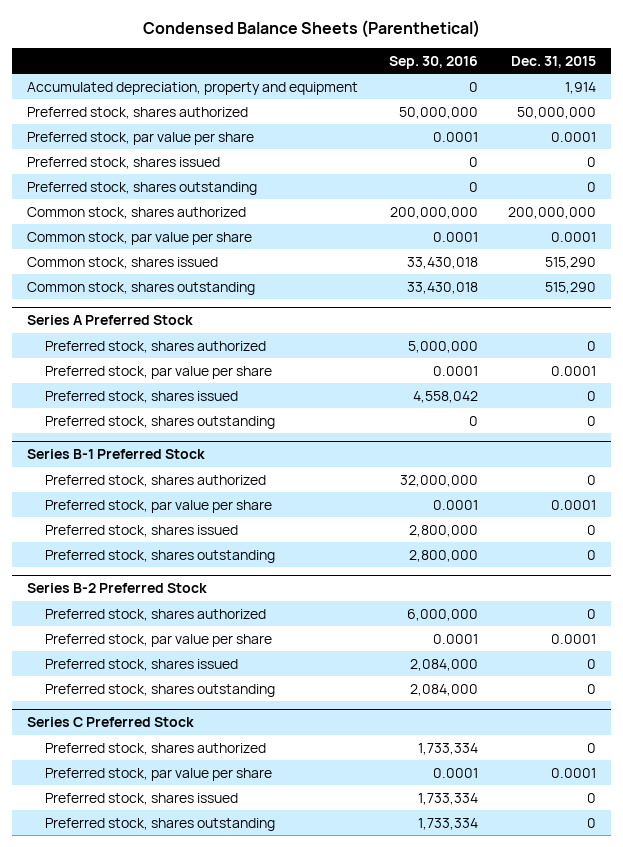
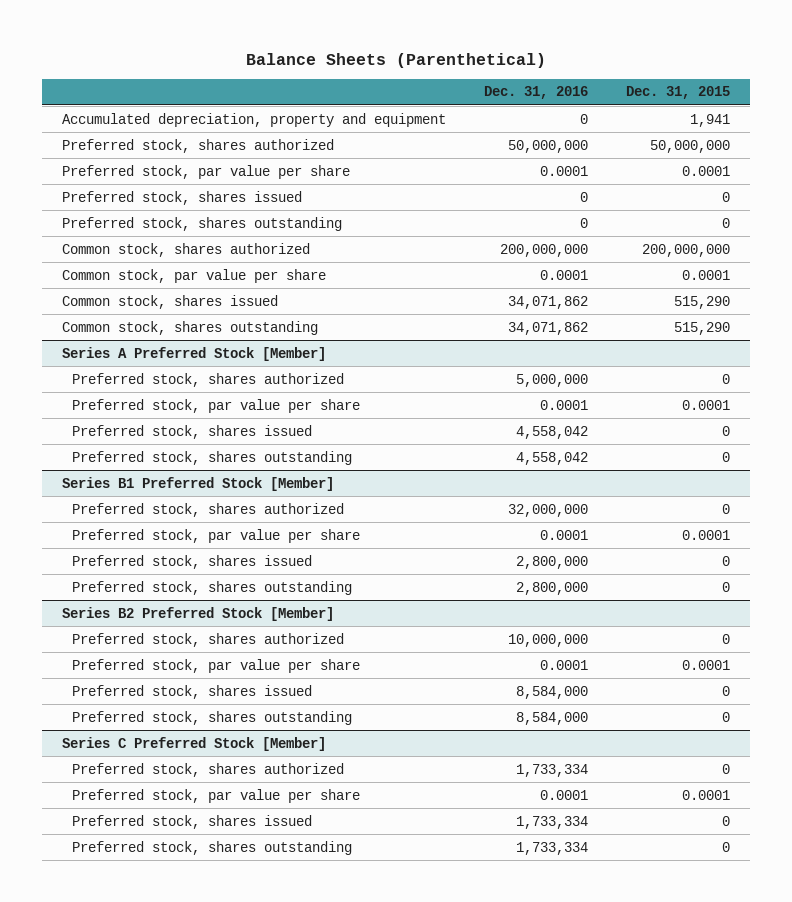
- Condensed Balance Sheets (Parenthetical)
+ Balance Sheets (Parenthetical)
- | Sep. 30, 2016 | Dec. 31, 2015
+ | Dec. 31, 2016 | Dec. 31, 2015
- Accumulated depreciation, property and equipment | 0 | 1,914
+ Accumulated depreciation, property and equipment | 0 | 1,941
- Series A Preferred Stock
+ Series A Preferred Stock [Member]
- Series B-1 Preferred Stock
+ Series B1 Preferred Stock [Member]
- Series B-2 Preferred Stock
+ Series B2 Preferred Stock [Member]
- Series C Preferred Stock
+ Series C Preferred Stock [Member]

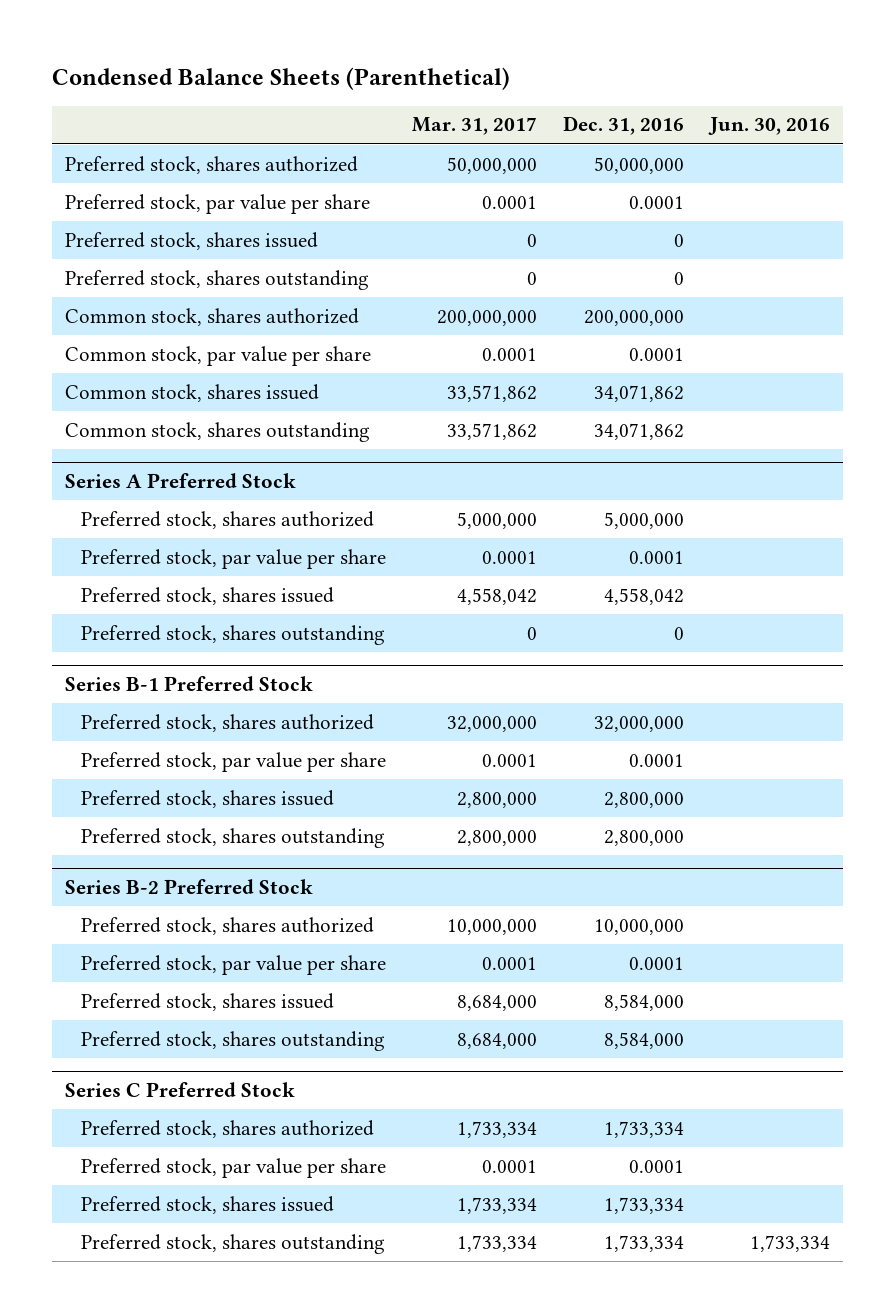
- Balance Sheets (Parenthetical)
+ Condensed Balance Sheets (Parenthetical)
- | Dec. 31, 2016 | Dec. 31, 2015
+ | Mar. 31, 2017 | Dec. 31, 2016 | Jun. 30, 2016
- Accumulated depreciation, property and equipment | 0 | 1,941
- Series A Preferred Stock [Member]
+ Series A Preferred Stock
- Preferred stock, shares outstanding | 4,558,042 | 0
- Series B1 Preferred Stock [Member]
+ Preferred stock, shares outstanding | 0 | 0 |
+ Series B-1 Preferred Stock
- Series B2 Preferred Stock [Member]
+ Series B-2 Preferred Stock
- Series C Preferred Stock [Member]
+ Series C Preferred Stock

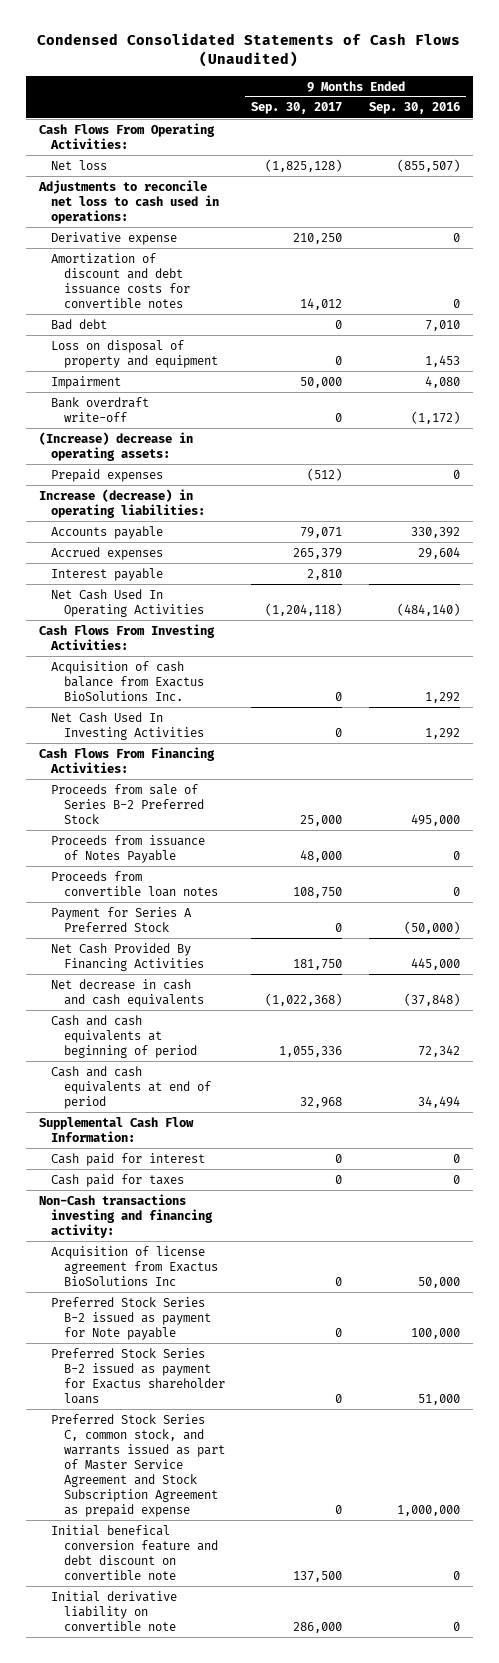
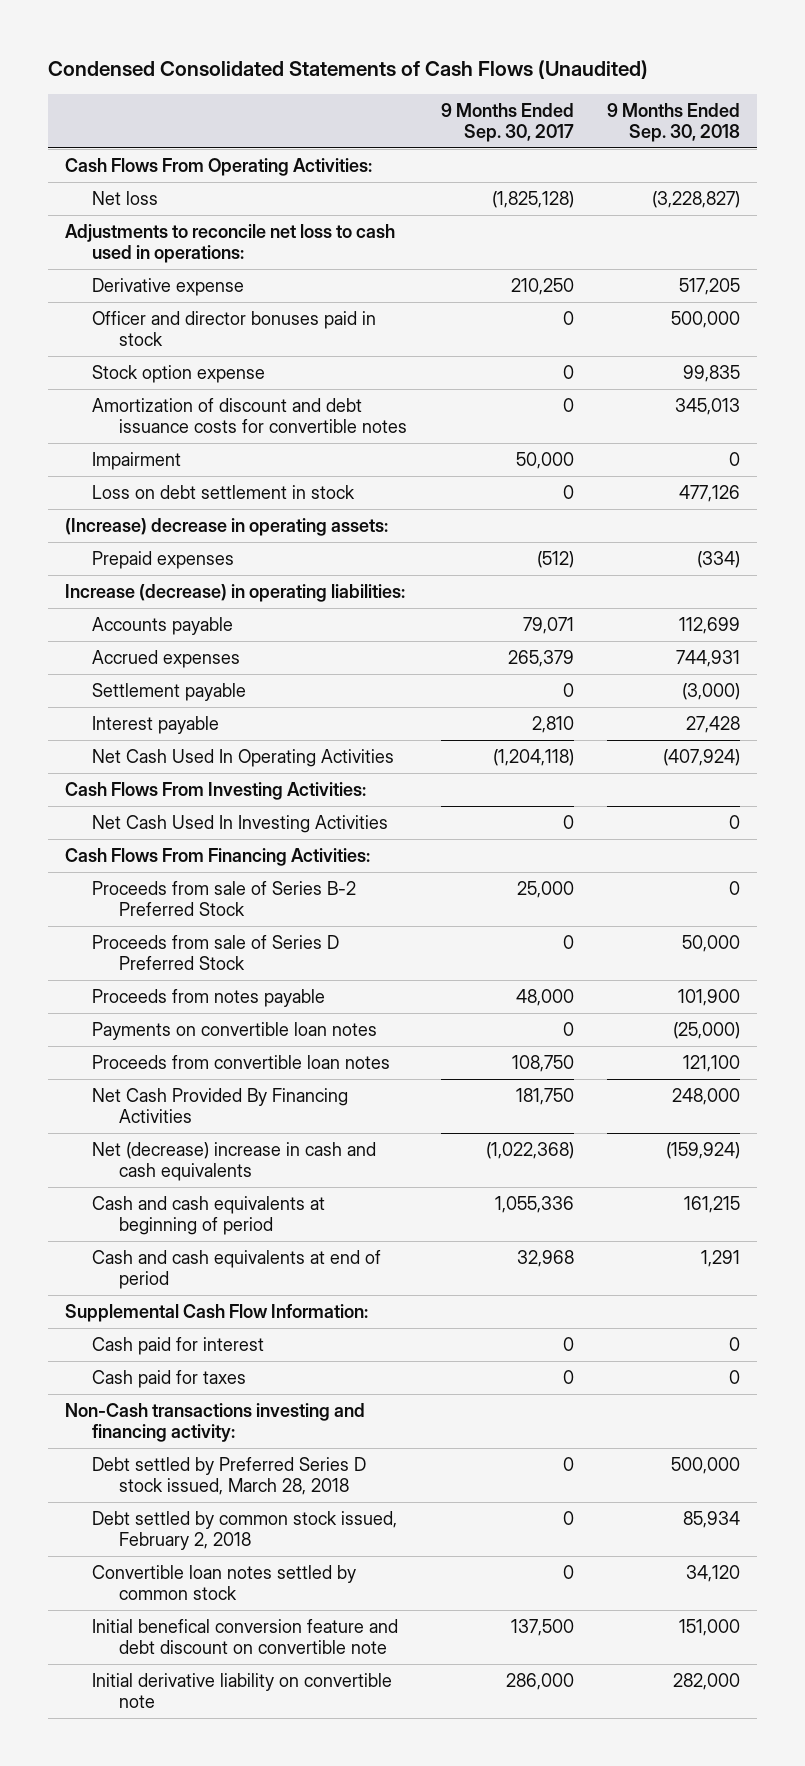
- | 9 Months Ended Sep. 30, 2017 | 9 Months Ended Sep. 30, 2016
+ | 9 Months Ended Sep. 30, 2017 | 9 Months Ended Sep. 30, 2018
- Amortization of discount and debt issuance costs for convertible notes | 14,012 | 0
- Bad debt | 0 | 7,010
- Loss on disposal of property and equipment | 0 | 1,453
+ Officer and director bonuses paid in stock | 0 | 500,000
+ Stock option expense | 0 | 99,835
+ Amortization of discount and debt issuance costs for convertible notes | 0 | 345,013
- Bank overdraft write-off | 0 | (1,172)
+ Loss on debt settlement in stock | 0 | 477,126
+ Settlement payable | 0 | (3,000)
- Acquisition of cash balance from Exactus BioSolutions Inc. | 0 | 1,292
- Proceeds from issuance of Notes Payable | 48,000 | 0
+ Proceeds from sale of Series D Preferred Stock | 0 | 50,000
+ Proceeds from notes payable | 48,000 | 101,900
+ Payments on convertible loan notes | 0 | (25,000)
- Payment for Series A Preferred Stock | 0 | (50,000)
- Net decrease in cash and cash equivalents | (1,022,368) | (37,848)
+ Net (decrease) increase in cash and cash equivalents | (1,022,368) | (159,924)
- Acquisition of license agreement from Exactus BioSolutions Inc | 0 | 50,000
- Preferred Stock Series B-2 issued as payment for Note payable | 0 | 100,000
- Preferred Stock Series B-2 issued as payment for Exactus shareholder loans | 0 | 51,000
- Preferred Stock Series C, common stock, and warrants issued as part of Master Service Agreement and Stock Subscription Agreement as prepaid expense | 0 | 1,000,000
+ Debt settled by Preferred Series D stock issued, March 28, 2018 | 0 | 500,000
+ Debt settled by common stock issued, February 2, 2018 | 0 | 85,934
+ Convertible loan notes settled by common stock | 0 | 34,120

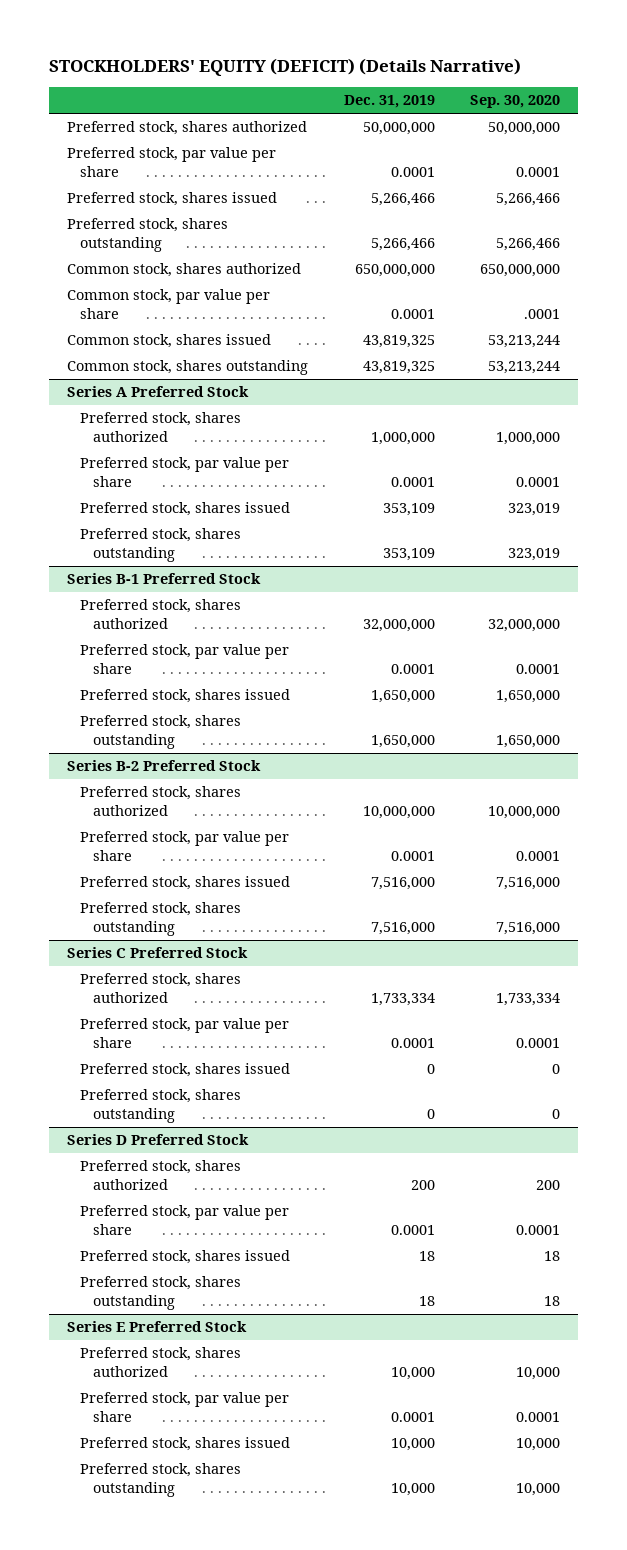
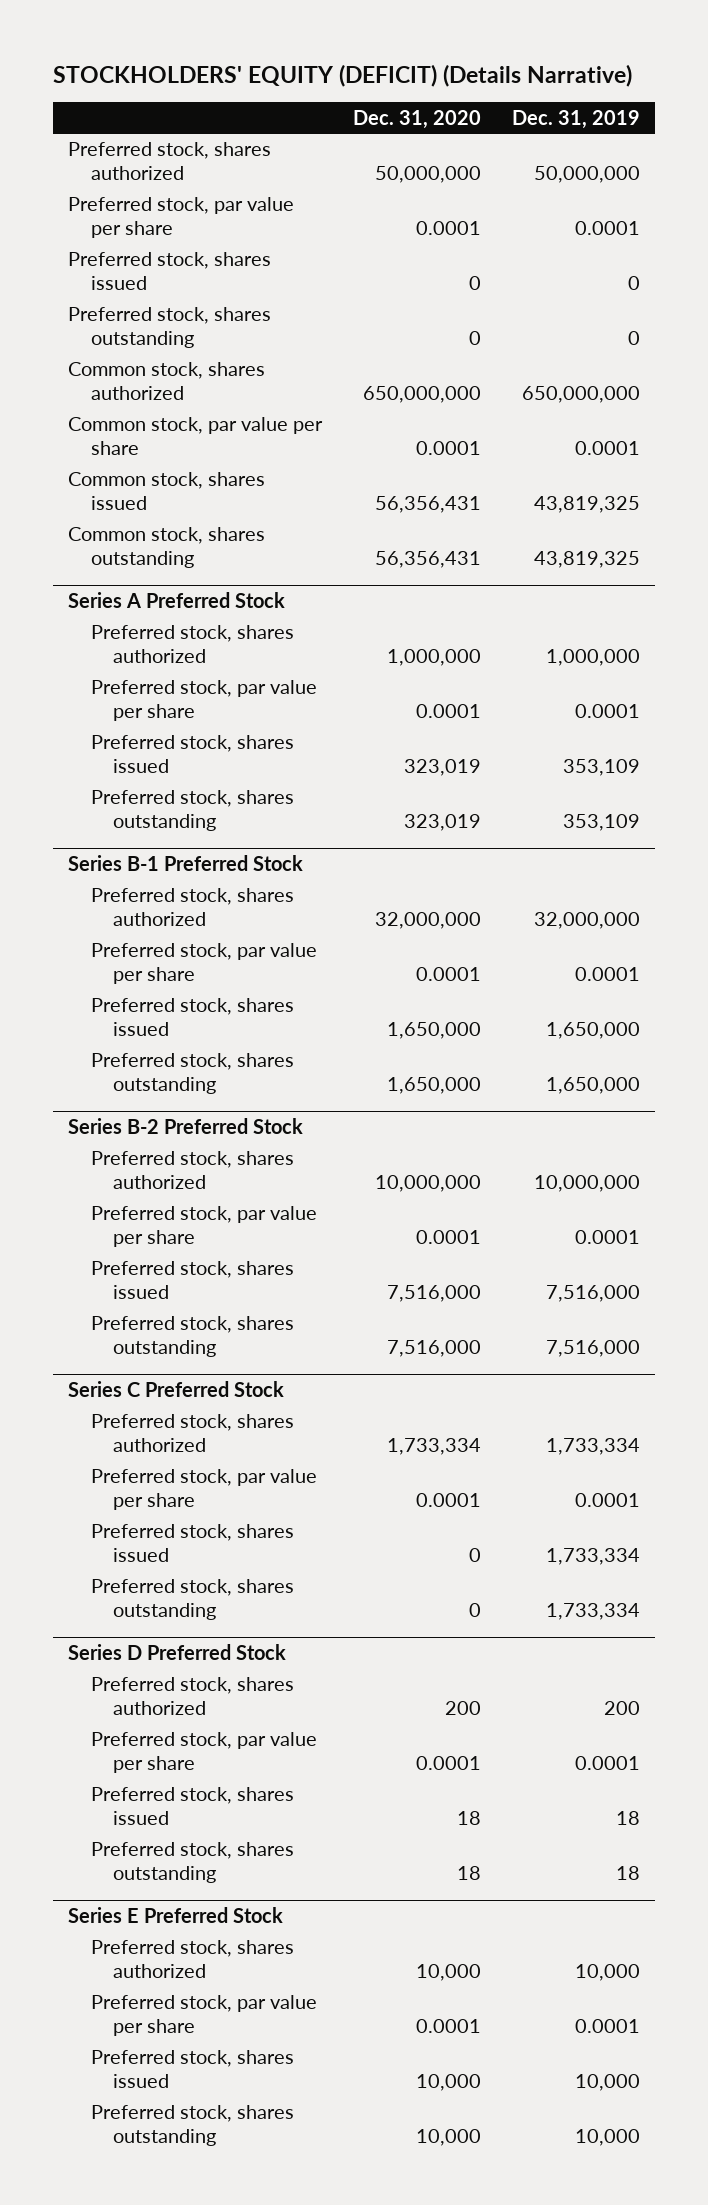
- | Dec. 31, 2019 | Sep. 30, 2020
+ | Dec. 31, 2020 | Dec. 31, 2019
- Preferred stock, shares issued | 5,266,466 | 5,266,466
- Preferred stock, shares outstanding | 5,266,466 | 5,266,466
+ Preferred stock, shares issued | 0 | 0
+ Preferred stock, shares outstanding | 0 | 0
@ Series C Preferred Stock
- Preferred stock, shares issued | 0 | 0
- Preferred stock, shares outstanding | 0 | 0
+ Preferred stock, shares issued | 0 | 1,733,334
+ Preferred stock, shares outstanding | 0 | 1,733,334

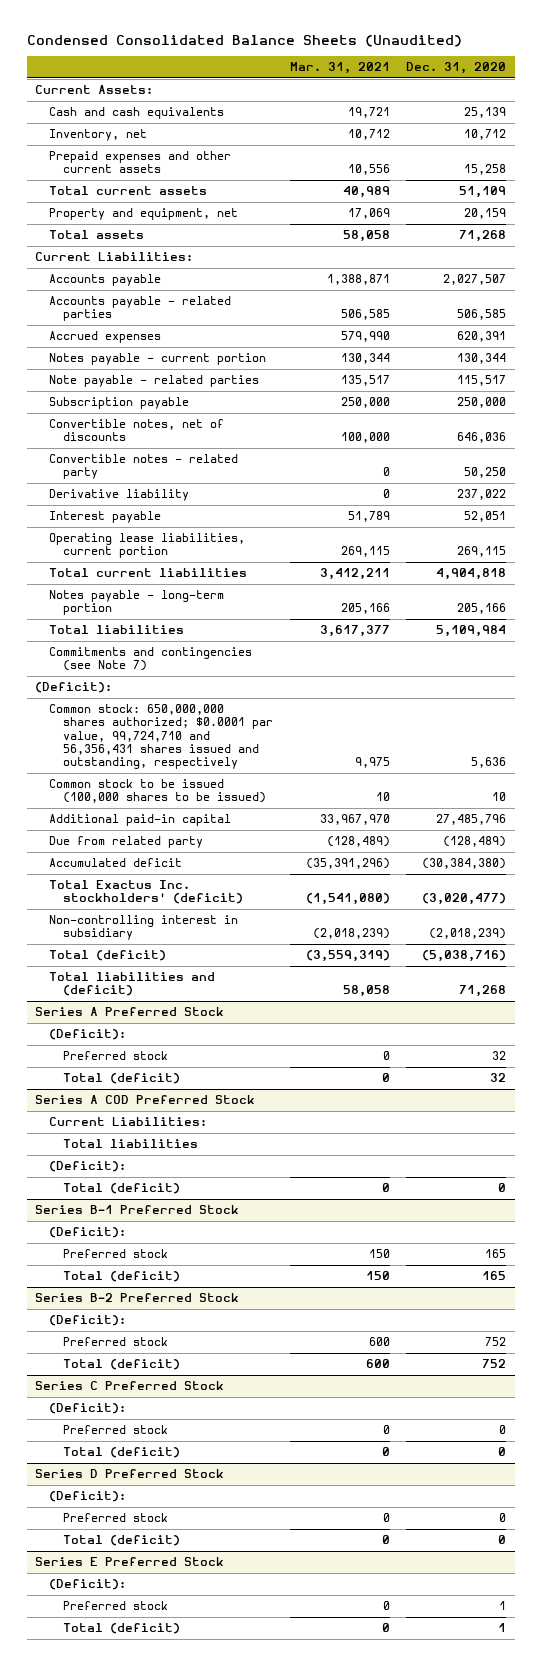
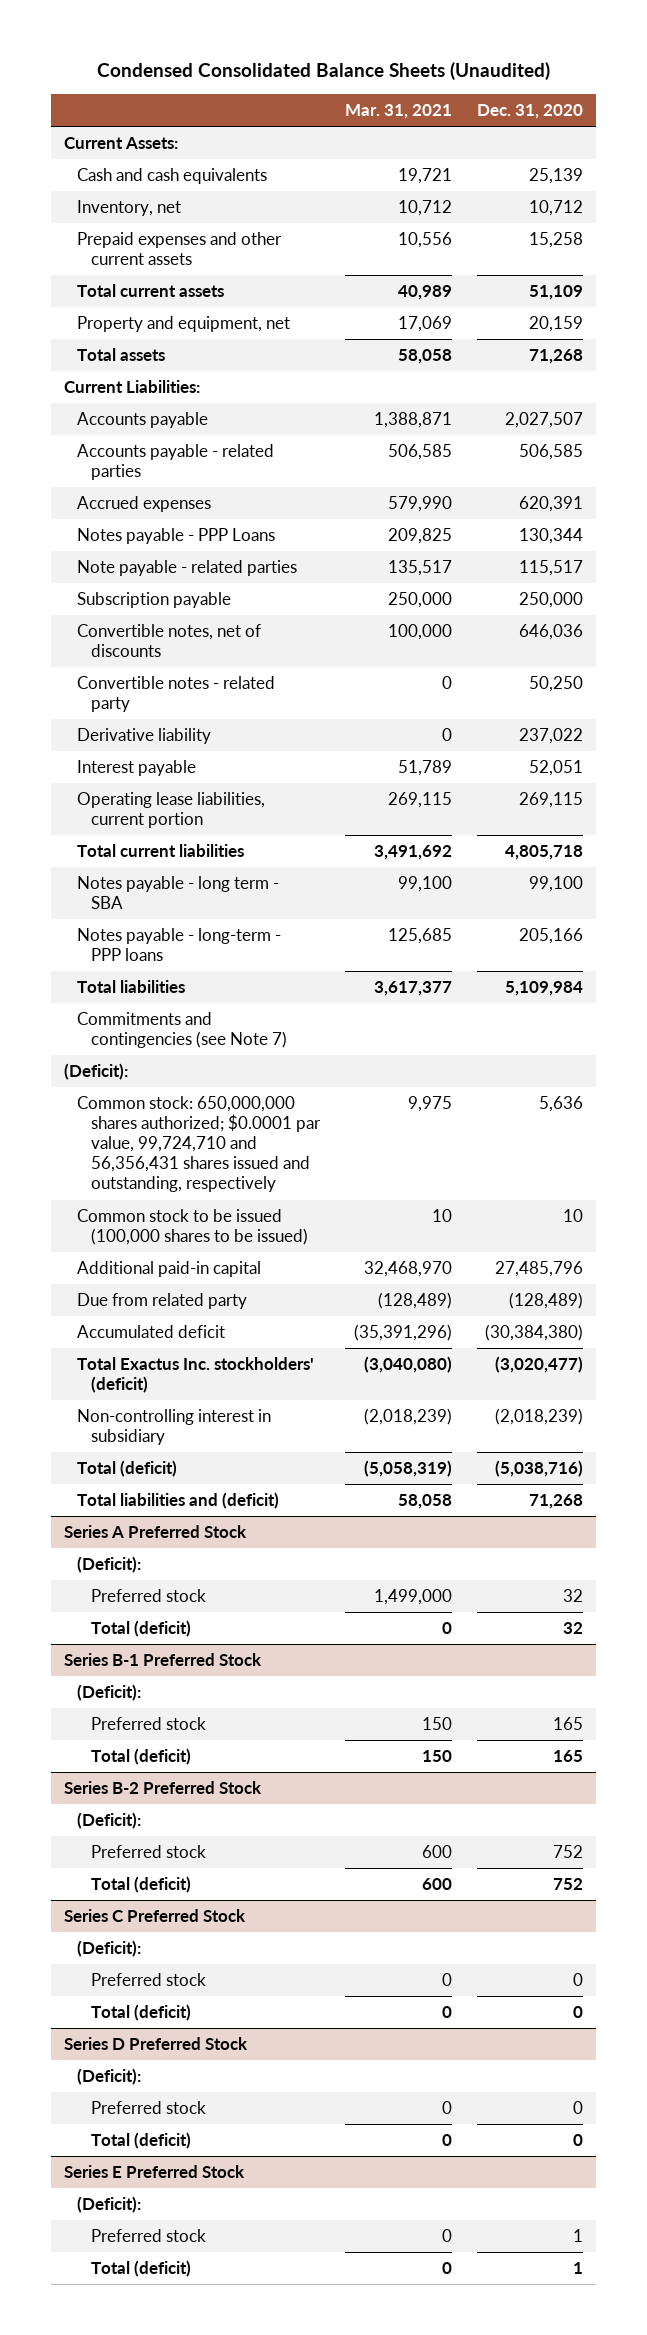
- Notes payable - current portion | 130,344 | 130,344
+ Notes payable - PPP Loans | 209,825 | 130,344
- Total current liabilities | 3,412,211 | 4,904,818
- Notes payable - long-term portion | 205,166 | 205,166
+ Total current liabilities | 3,491,692 | 4,805,718
+ Notes payable - long term - SBA | 99,100 | 99,100
+ Notes payable - long-term - PPP loans | 125,685 | 205,166
- Additional paid-in capital | 33,967,970 | 27,485,796
+ Additional paid-in capital | 32,468,970 | 27,485,796
- Total Exactus Inc. stockholders' (deficit) | (1,541,080) | (3,020,477)
+ Total Exactus Inc. stockholders' (deficit) | (3,040,080) | (3,020,477)
- Total (deficit) | (3,559,319) | (5,038,716)
+ Total (deficit) | (5,058,319) | (5,038,716)
@ Series A Preferred Stock
- Preferred stock | 0 | 32
+ Preferred stock | 1,499,000 | 32
- Series A COD Preferred Stock
- Current Liabilities:
- Total liabilities
- (Deficit):
- Total (deficit) | 0 | 0

